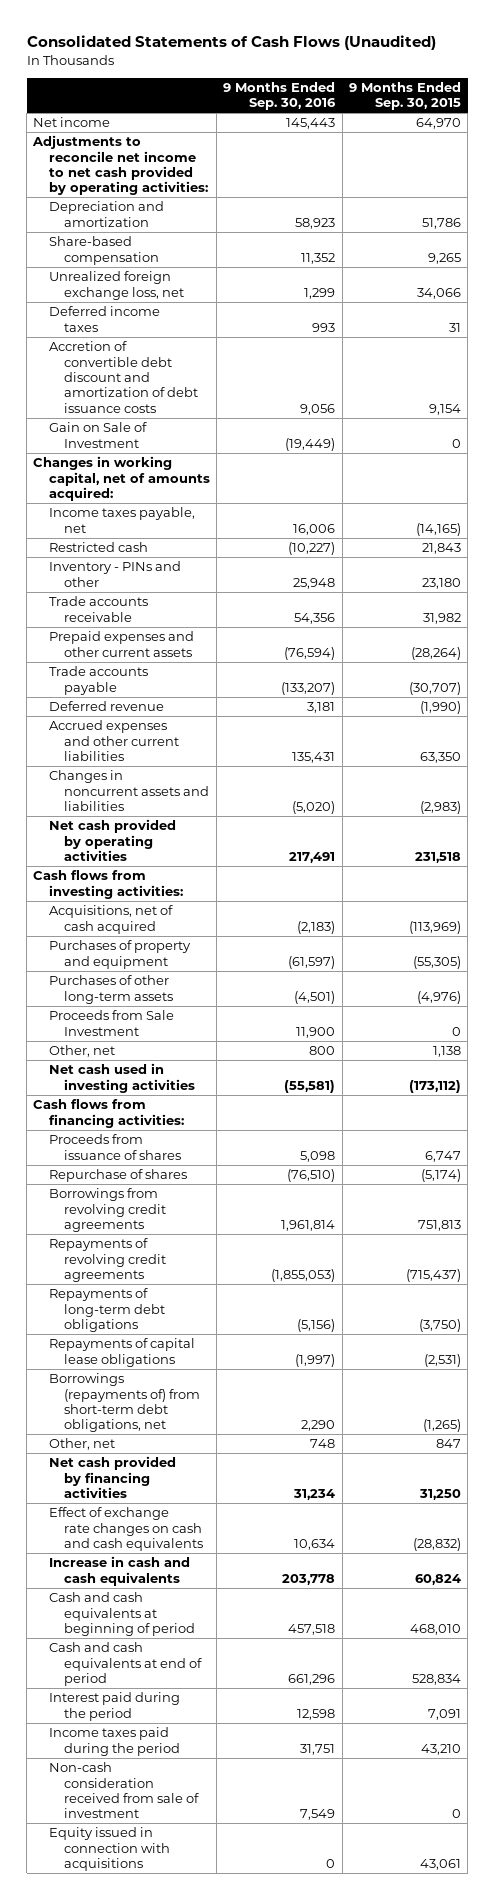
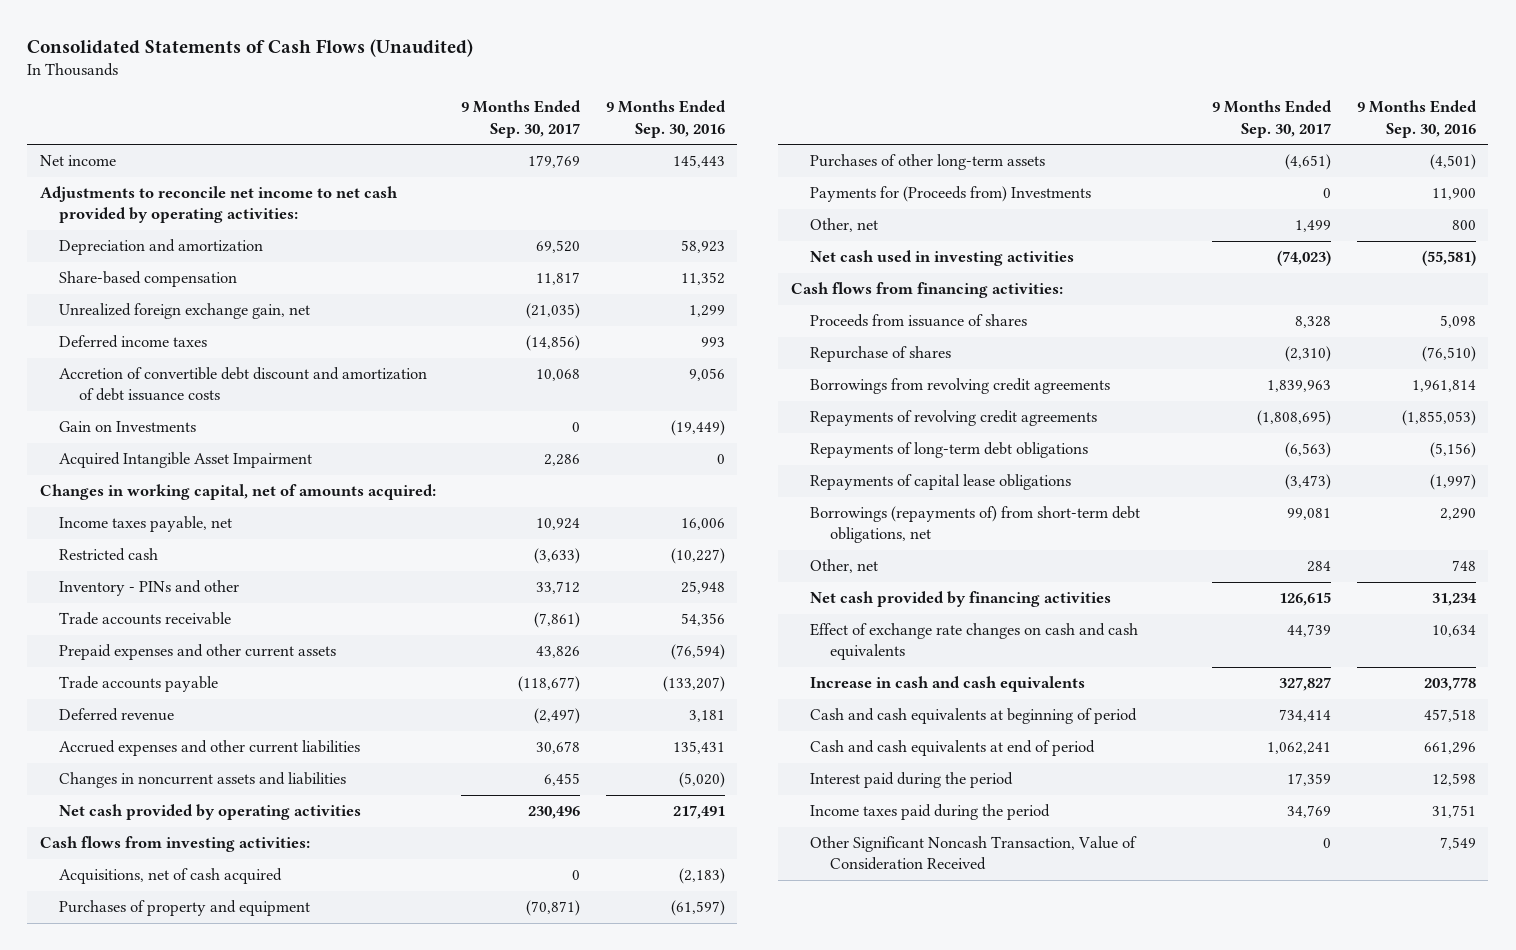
- | 9 Months Ended Sep. 30, 2016 | 9 Months Ended Sep. 30, 2015
+ | 9 Months Ended Sep. 30, 2017 | 9 Months Ended Sep. 30, 2016
- Unrealized foreign exchange loss, net | 1,299 | 34,066
+ Unrealized foreign exchange gain, net | (21,035) | 1,299
- Gain on Sale of Investment | (19,449) | 0
+ Gain on Investments | 0 | (19,449)
+ Acquired Intangible Asset Impairment | 2,286 | 0
- Proceeds from Sale Investment | 11,900 | 0
+ Payments for (Proceeds from) Investments | 0 | 11,900
- Non-cash consideration received from sale of investment | 7,549 | 0
- Equity issued in connection with acquisitions | 0 | 43,061
+ Other Significant Noncash Transaction, Value of Consideration Received | 0 | 7,549

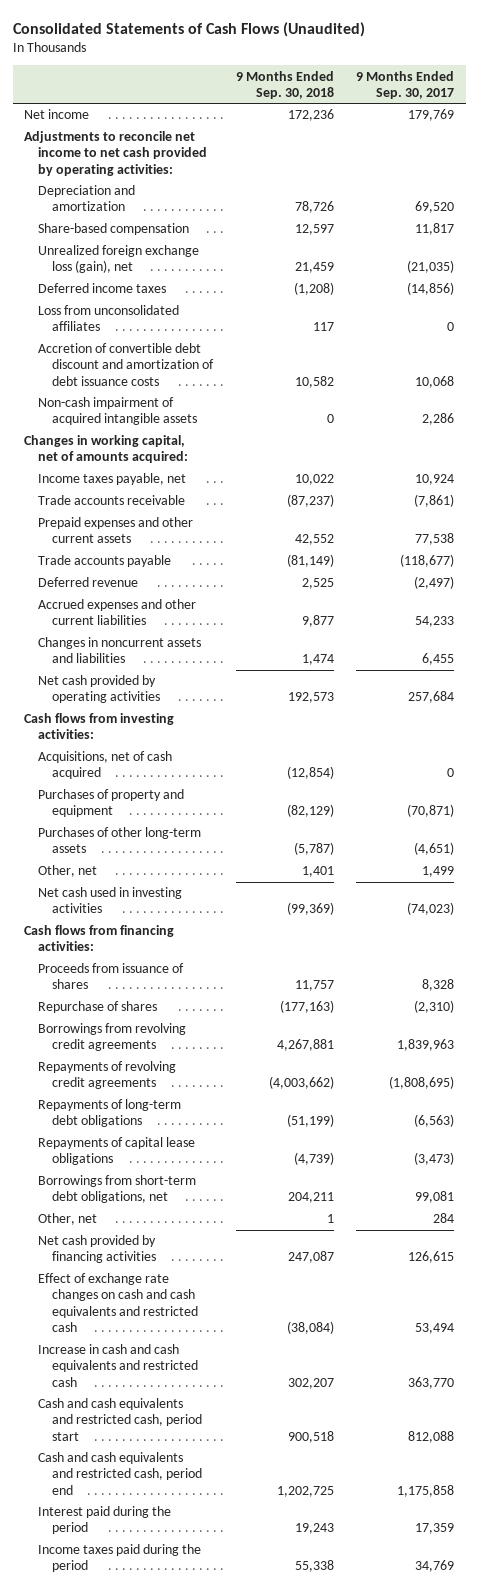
- | 9 Months Ended Sep. 30, 2017 | 9 Months Ended Sep. 30, 2016
+ | 9 Months Ended Sep. 30, 2018 | 9 Months Ended Sep. 30, 2017
- Unrealized foreign exchange gain, net | (21,035) | 1,299
+ Unrealized foreign exchange loss (gain), net | 21,459 | (21,035)
+ Loss from unconsolidated affiliates | 117 | 0
- Gain on Investments | 0 | (19,449)
- Acquired Intangible Asset Impairment | 2,286 | 0
+ Non-cash impairment of acquired intangible assets | 0 | 2,286
- Restricted cash | (3,633) | (10,227)
- Inventory - PINs and other | 33,712 | 25,948
- Prepaid expenses and other current assets | 43,826 | (76,594)
+ Prepaid expenses and other current assets | 42,552 | 77,538
- Accrued expenses and other current liabilities | 30,678 | 135,431
+ Accrued expenses and other current liabilities | 9,877 | 54,233
- Net cash provided by operating activities | 230,496 | 217,491
+ Net cash provided by operating activities | 192,573 | 257,684
- Payments for (Proceeds from) Investments | 0 | 11,900
- Borrowings (repayments of) from short-term debt obligations, net | 99,081 | 2,290
+ Borrowings from short-term debt obligations, net | 204,211 | 99,081
- Effect of exchange rate changes on cash and cash equivalents | 44,739 | 10,634
- Increase in cash and cash equivalents | 327,827 | 203,778
- Cash and cash equivalents at beginning of period | 734,414 | 457,518
- Cash and cash equivalents at end of period | 1,062,241 | 661,296
+ Effect of exchange rate changes on cash and cash equivalents and restricted cash | (38,084) | 53,494
+ Increase in cash and cash equivalents and restricted cash | 302,207 | 363,770
+ Cash and cash equivalents and restricted cash, period start | 900,518 | 812,088
+ Cash and cash equivalents and restricted cash, period end | 1,202,725 | 1,175,858
- Other Significant Noncash Transaction, Value of Consideration Received | 0 | 7,549

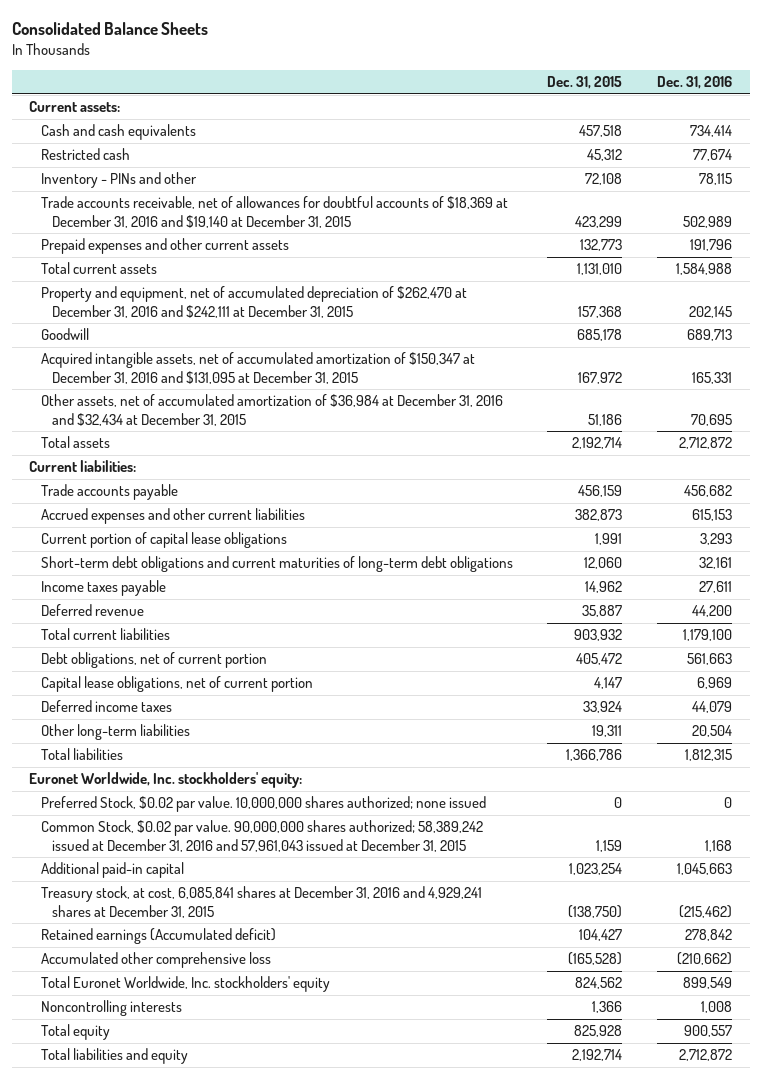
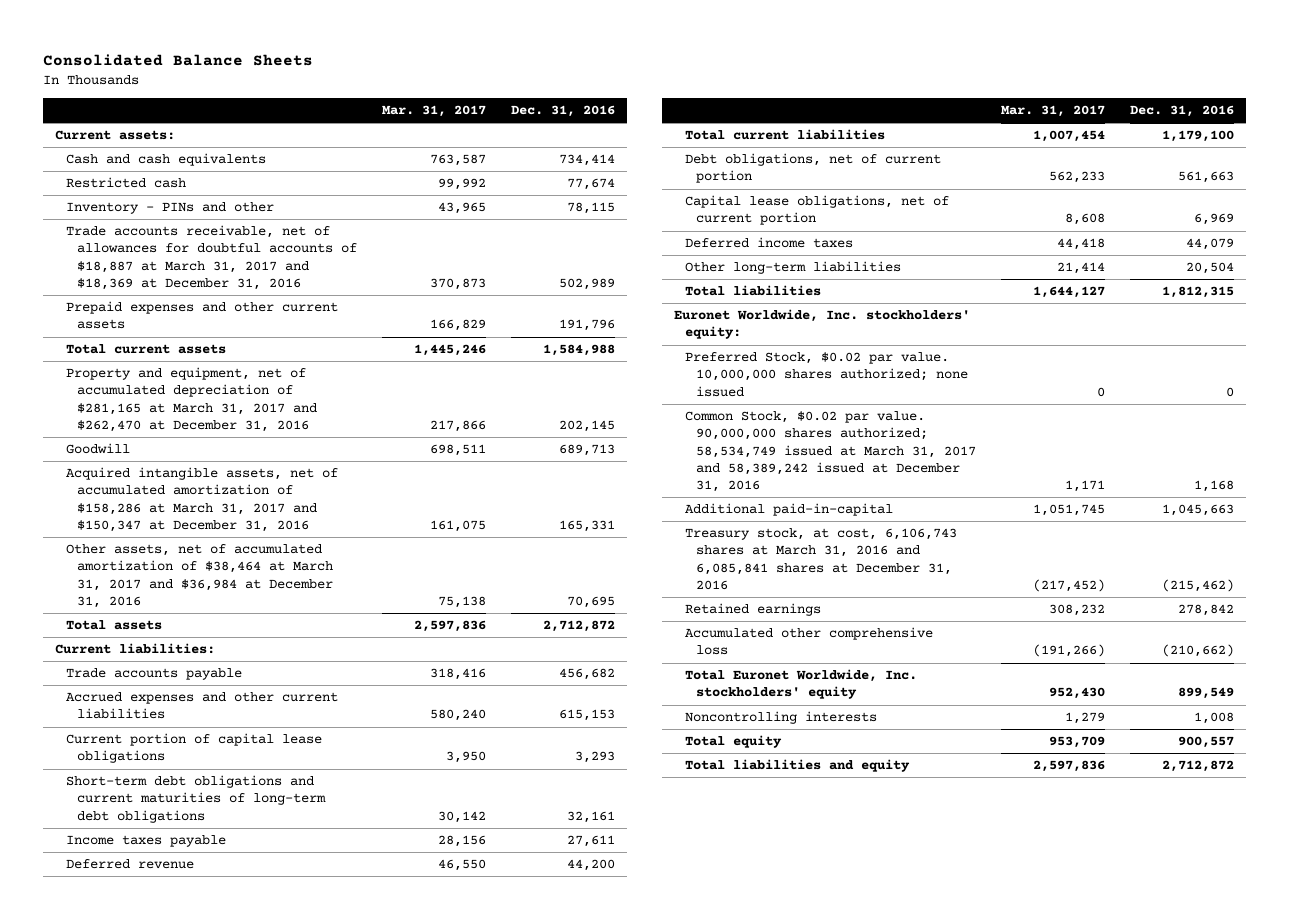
- | Dec. 31, 2015 | Dec. 31, 2016
+ | Mar. 31, 2017 | Dec. 31, 2016
- Trade accounts receivable, net of allowances for doubtful accounts of $18,369 at December 31, 2016 and $19,140 at December 31, 2015 | 423,299 | 502,989
+ Trade accounts receivable, net of allowances for doubtful accounts of $18,887 at March 31, 2017 and $18,369 at December 31, 2016 | 370,873 | 502,989
- Property and equipment, net of accumulated depreciation of $262,470 at December 31, 2016 and $242,111 at December 31, 2015 | 157,368 | 202,145
+ Property and equipment, net of accumulated depreciation of $281,165 at March 31, 2017 and $262,470 at December 31, 2016 | 217,866 | 202,145
- Acquired intangible assets, net of accumulated amortization of $150,347 at December 31, 2016 and $131,095 at December 31, 2015 | 167,972 | 165,331
- Other assets, net of accumulated amortization of $36,984 at December 31, 2016 and $32,434 at December 31, 2015 | 51,186 | 70,695
+ Acquired intangible assets, net of accumulated amortization of $158,286 at March 31, 2017 and $150,347 at December 31, 2016 | 161,075 | 165,331
+ Other assets, net of accumulated amortization of $38,464 at March 31, 2017 and $36,984 at December 31, 2016 | 75,138 | 70,695
- Common Stock, $0.02 par value. 90,000,000 shares authorized; 58,389,242 issued at December 31, 2016 and 57,961,043 issued at December 31, 2015 | 1,159 | 1,168
- Additional paid-in capital | 1,023,254 | 1,045,663
- Treasury stock, at cost, 6,085,841 shares at December 31, 2016 and 4,929,241 shares at December 31, 2015 | (138,750) | (215,462)
- Retained earnings (Accumulated deficit) | 104,427 | 278,842
+ Common Stock, $0.02 par value. 90,000,000 shares authorized; 58,534,749 issued at March 31, 2017 and 58,389,242 issued at December 31, 2016 | 1,171 | 1,168
+ Additional paid-in-capital | 1,051,745 | 1,045,663
+ Treasury stock, at cost, 6,106,743 shares at March 31, 2016 and 6,085,841 shares at December 31, 2016 | (217,452) | (215,462)
+ Retained earnings | 308,232 | 278,842

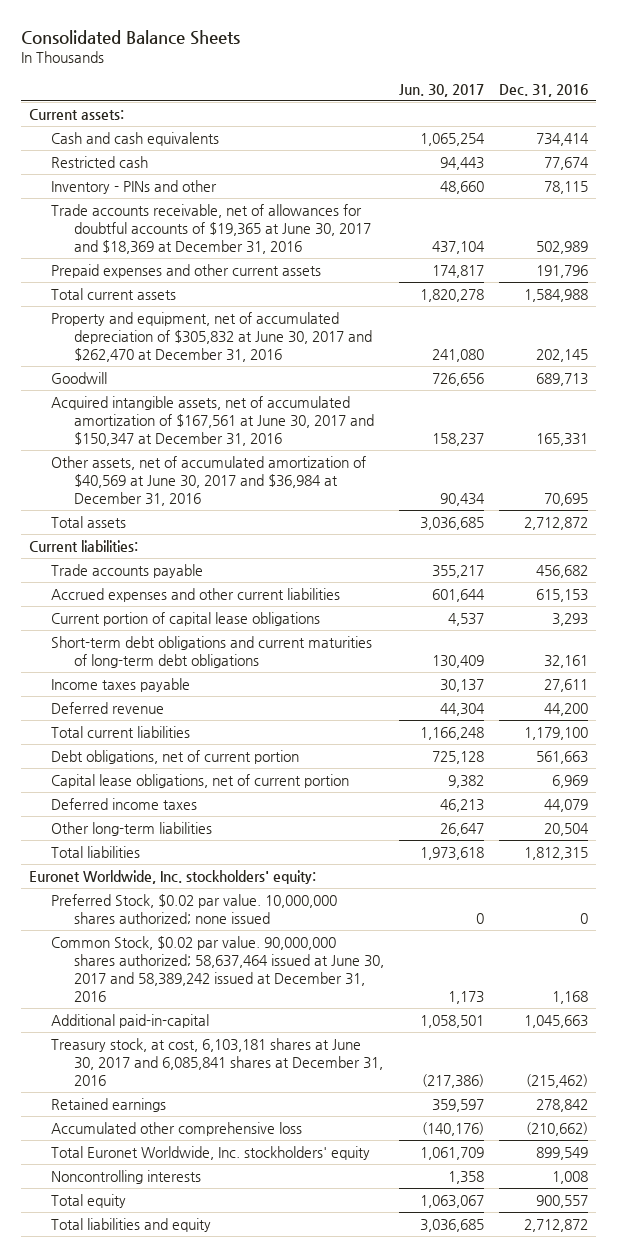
- | Mar. 31, 2017 | Dec. 31, 2016
+ | Jun. 30, 2017 | Dec. 31, 2016
- Trade accounts receivable, net of allowances for doubtful accounts of $18,887 at March 31, 2017 and $18,369 at December 31, 2016 | 370,873 | 502,989
+ Trade accounts receivable, net of allowances for doubtful accounts of $19,365 at June 30, 2017 and $18,369 at December 31, 2016 | 437,104 | 502,989
- Property and equipment, net of accumulated depreciation of $281,165 at March 31, 2017 and $262,470 at December 31, 2016 | 217,866 | 202,145
+ Property and equipment, net of accumulated depreciation of $305,832 at June 30, 2017 and $262,470 at December 31, 2016 | 241,080 | 202,145
- Acquired intangible assets, net of accumulated amortization of $158,286 at March 31, 2017 and $150,347 at December 31, 2016 | 161,075 | 165,331
- Other assets, net of accumulated amortization of $38,464 at March 31, 2017 and $36,984 at December 31, 2016 | 75,138 | 70,695
+ Acquired intangible assets, net of accumulated amortization of $167,561 at June 30, 2017 and $150,347 at December 31, 2016 | 158,237 | 165,331
+ Other assets, net of accumulated amortization of $40,569 at June 30, 2017 and $36,984 at December 31, 2016 | 90,434 | 70,695
- Common Stock, $0.02 par value. 90,000,000 shares authorized; 58,534,749 issued at March 31, 2017 and 58,389,242 issued at December 31, 2016 | 1,171 | 1,168
+ Common Stock, $0.02 par value. 90,000,000 shares authorized; 58,637,464 issued at June 30, 2017 and 58,389,242 issued at December 31, 2016 | 1,173 | 1,168
- Treasury stock, at cost, 6,106,743 shares at March 31, 2016 and 6,085,841 shares at December 31, 2016 | (217,452) | (215,462)
+ Treasury stock, at cost, 6,103,181 shares at June 30, 2017 and 6,085,841 shares at December 31, 2016 | (217,386) | (215,462)

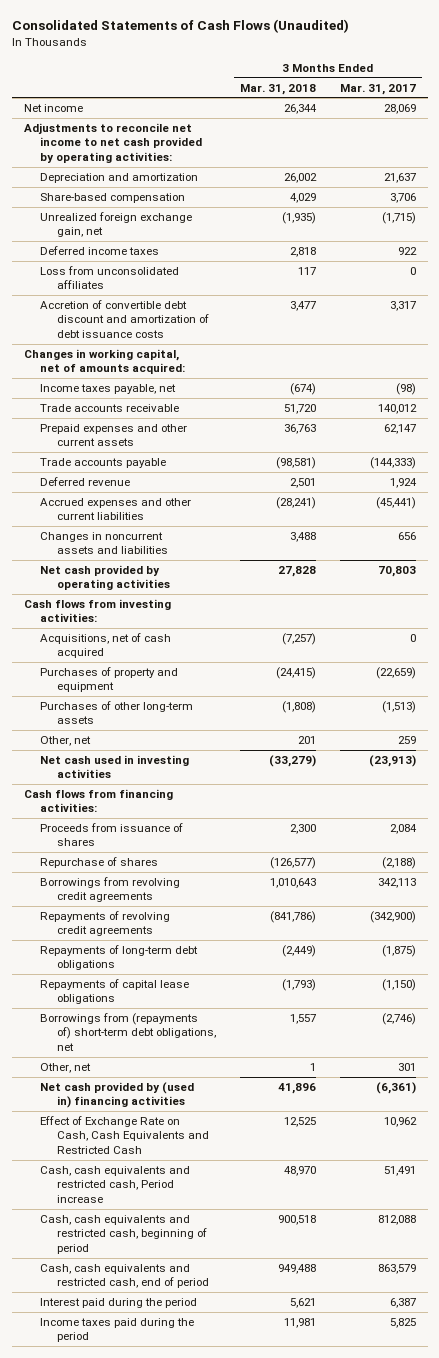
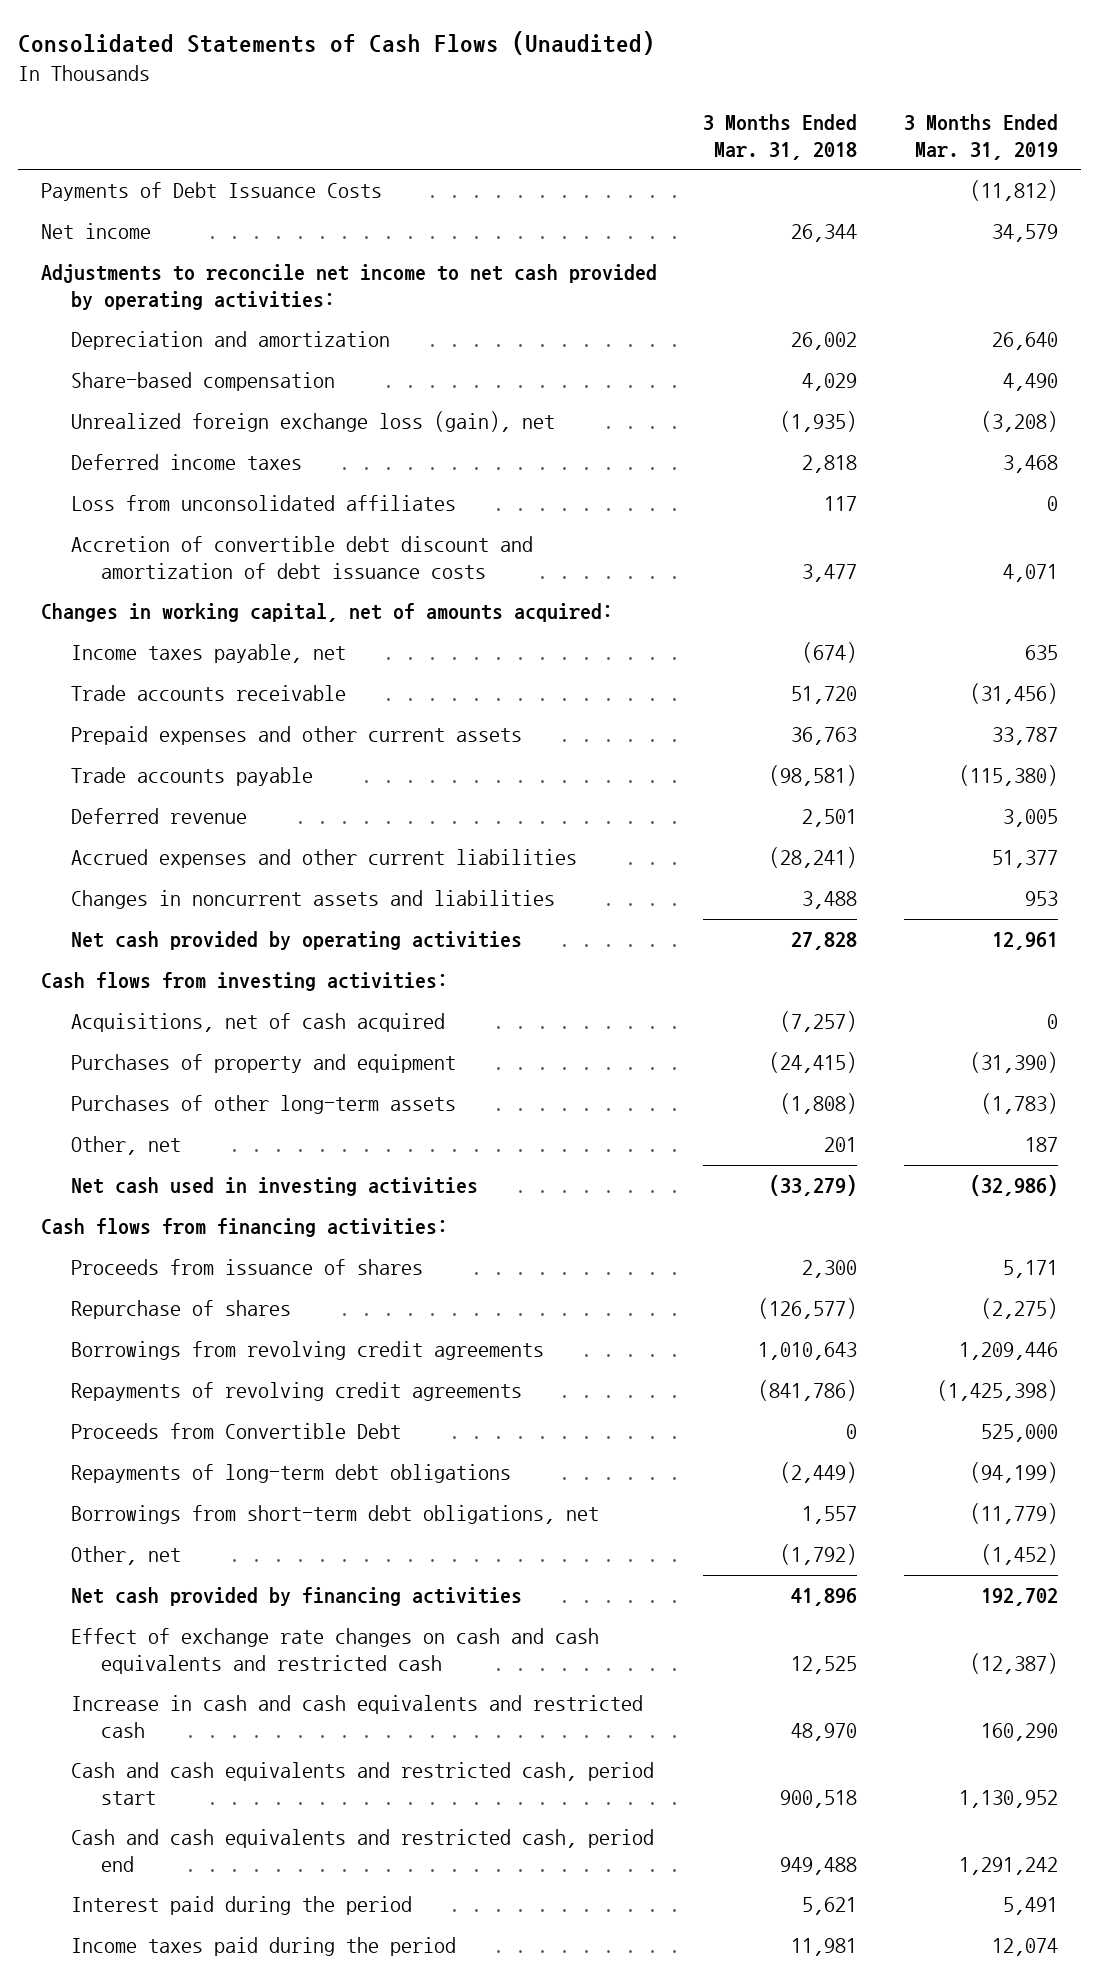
- | 3 Months Ended Mar. 31, 2018 | 3 Months Ended Mar. 31, 2017
+ | 3 Months Ended Mar. 31, 2018 | 3 Months Ended Mar. 31, 2019
+ Payments of Debt Issuance Costs | | (11,812)
- Unrealized foreign exchange gain, net | (1,935) | (1,715)
+ Unrealized foreign exchange loss (gain), net | (1,935) | (3,208)
+ Proceeds from Convertible Debt | 0 | 525,000
- Repayments of capital lease obligations | (1,793) | (1,150)
- Borrowings from (repayments of) short-term debt obligations, net | 1,557 | (2,746)
- Other, net | 1 | 301
- Net cash provided by (used in) financing activities | 41,896 | (6,361)
- Effect of Exchange Rate on Cash, Cash Equivalents and Restricted Cash | 12,525 | 10,962
- Cash, cash equivalents and restricted cash, Period increase | 48,970 | 51,491
- Cash, cash equivalents and restricted cash, beginning of period | 900,518 | 812,088
- Cash, cash equivalents and restricted cash, end of period | 949,488 | 863,579
+ Borrowings from short-term debt obligations, net | 1,557 | (11,779)
+ Other, net | (1,792) | (1,452)
+ Net cash provided by financing activities | 41,896 | 192,702
+ Effect of exchange rate changes on cash and cash equivalents and restricted cash | 12,525 | (12,387)
+ Increase in cash and cash equivalents and restricted cash | 48,970 | 160,290
+ Cash and cash equivalents and restricted cash, period start | 900,518 | 1,130,952
+ Cash and cash equivalents and restricted cash, period end | 949,488 | 1,291,242

